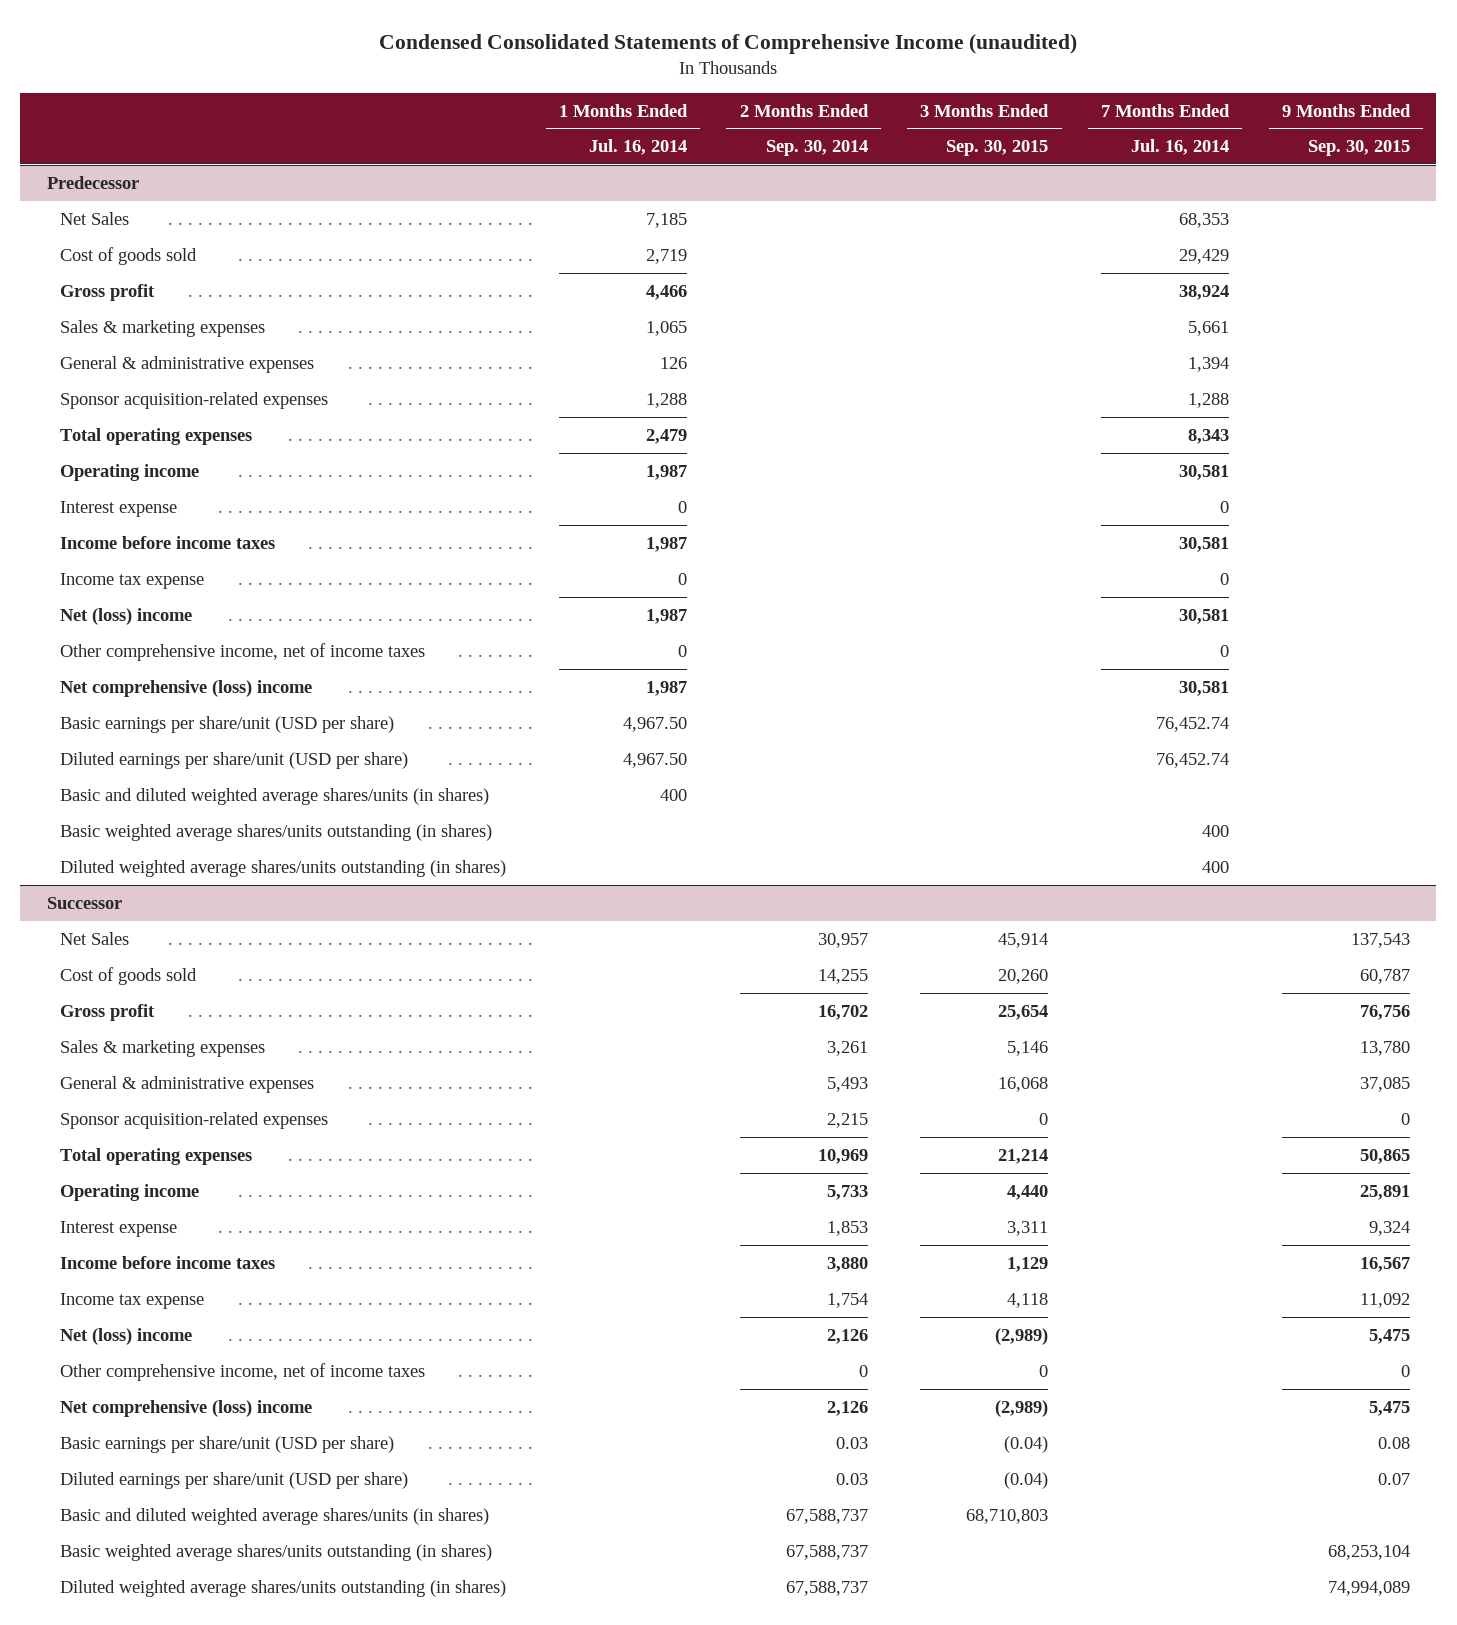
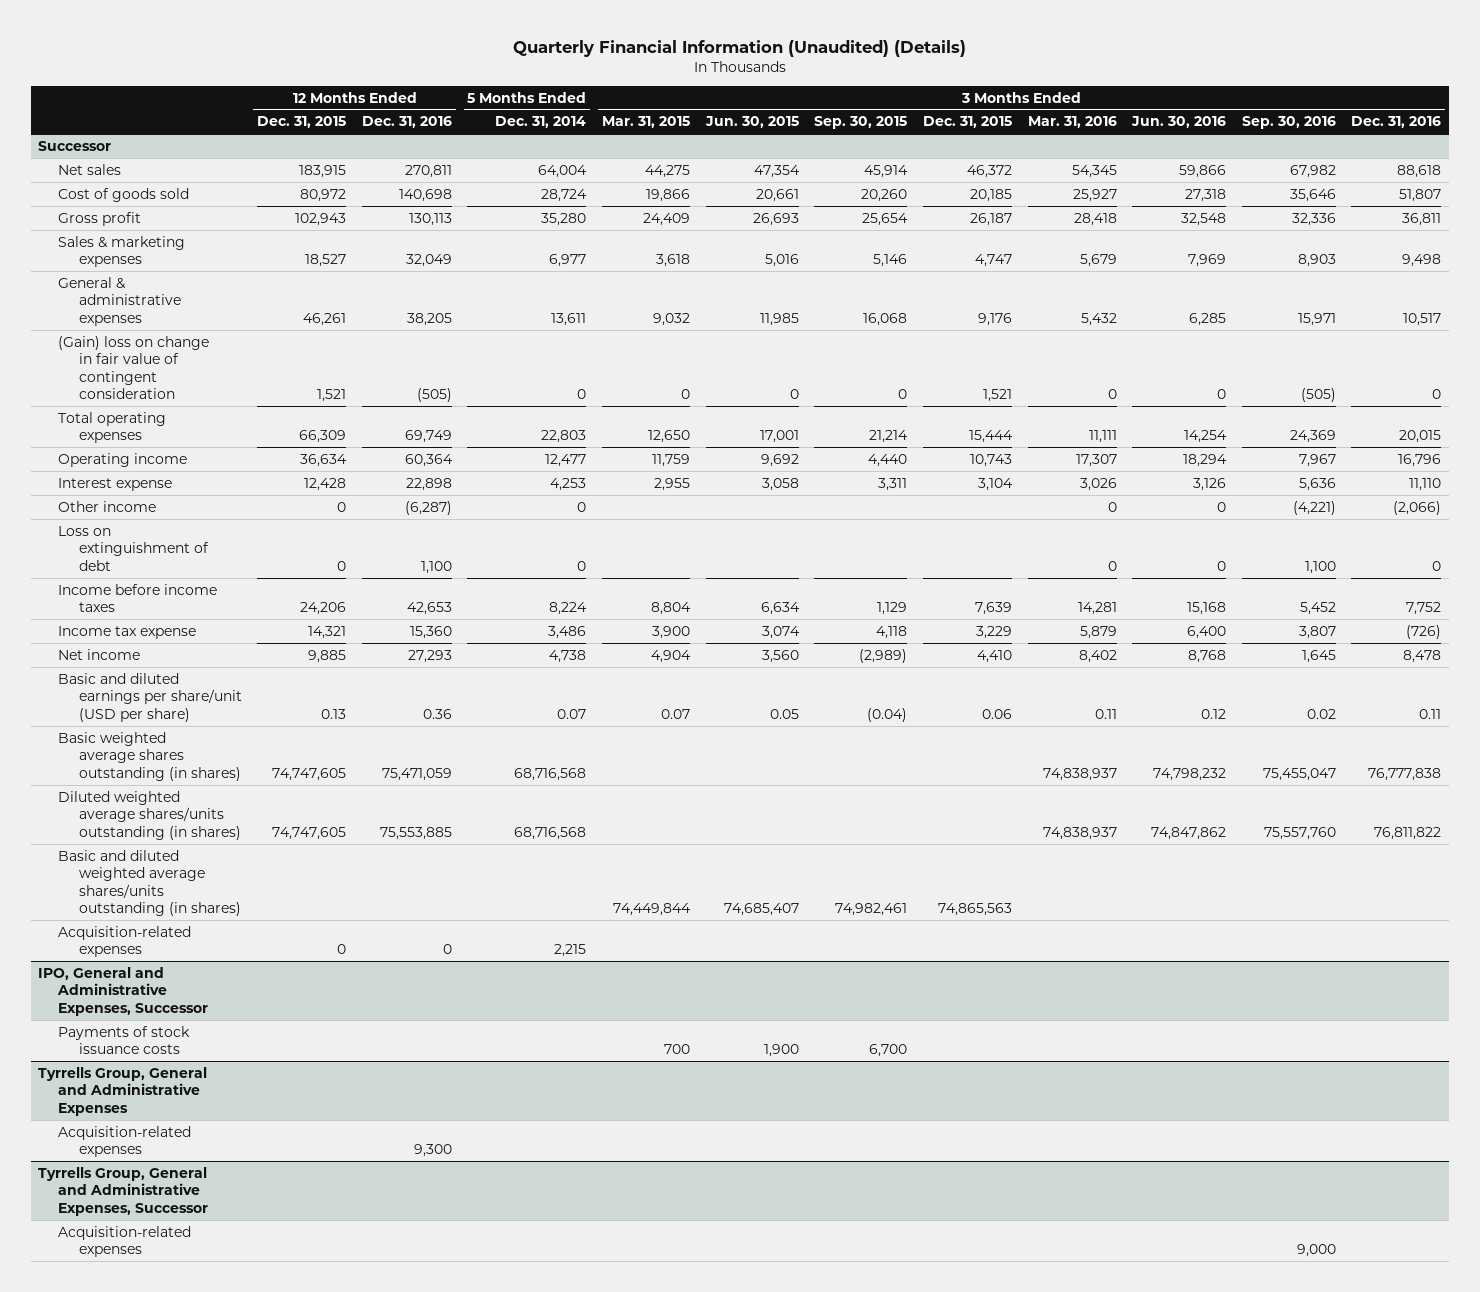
- Condensed Consolidated Statements of Comprehensive Income (unaudited)
+ Quarterly Financial Information (Unaudited) (Details)
- | 1 Months Ended Jul. 16, 2014 | 2 Months Ended Sep. 30, 2014 | 3 Months Ended Sep. 30, 2015 | 7 Months Ended Jul. 16, 2014 | 9 Months Ended Sep. 30, 2015
+ | 12 Months Ended Dec. 31, 2015 | 12 Months Ended Dec. 31, 2016 | 5 Months Ended Dec. 31, 2014 | 3 Months Ended Mar. 31, 2015 | 3 Months Ended Jun. 30, 2015 | 3 Months Ended Sep. 30, 2015 | 3 Months Ended Dec. 31, 2015 | 3 Months Ended Mar. 31, 2016 | 3 Months Ended Jun. 30, 2016 | 3 Months Ended Sep. 30, 2016 | 3 Months Ended Dec. 31, 2016
- Predecessor
- Net Sales | 7,185 | | | 68,353 |
- Cost of goods sold | 2,719 | | | 29,429 |
- Gross profit | 4,466 | | | 38,924 |
- Sales & marketing expenses | 1,065 | | | 5,661 |
- General & administrative expenses | 126 | | | 1,394 |
- Sponsor acquisition-related expenses | 1,288 | | | 1,288 |
- Total operating expenses | 2,479 | | | 8,343 |
- Operating income | 1,987 | | | 30,581 |
- Interest expense | 0 | | | 0 |
- Income before income taxes | 1,987 | | | 30,581 |
- Income tax expense | 0 | | | 0 |
- Net (loss) income | 1,987 | | | 30,581 |
- Other comprehensive income, net of income taxes | 0 | | | 0 |
- Net comprehensive (loss) income | 1,987 | | | 30,581 |
- Basic earnings per share/unit (USD per share) | 4,967.50 | | | 76,452.74 |
- Diluted earnings per share/unit (USD per share) | 4,967.50 | | | 76,452.74 |
- Basic and diluted weighted average shares/units (in shares) | 400 | | | |
- Basic weighted average shares/units outstanding (in shares) | | | | 400 |
- Diluted weighted average shares/units outstanding (in shares) | | | | 400 |
@ Successor
- Net Sales | | 30,957 | 45,914 | | 137,543
+ Net sales | 183,915 | 270,811 | 64,004 | 44,275 | 47,354 | 45,914 | 46,372 | 54,345 | 59,866 | 67,982 | 88,618
- Sponsor acquisition-related expenses | | 2,215 | 0 | | 0
+ (Gain) loss on change in fair value of contingent consideration | 1,521 | (505) | 0 | 0 | 0 | 0 | 1,521 | 0 | 0 | (505) | 0
+ Other income | 0 | (6,287) | 0 | | | | | 0 | 0 | (4,221) | (2,066)
+ Loss on extinguishment of debt | 0 | 1,100 | 0 | | | | | 0 | 0 | 1,100 | 0
- Net (loss) income | | 2,126 | (2,989) | | 5,475
- Other comprehensive income, net of income taxes | | 0 | 0 | | 0
- Net comprehensive (loss) income | | 2,126 | (2,989) | | 5,475
- Basic earnings per share/unit (USD per share) | | 0.03 | (0.04) | | 0.08
- Diluted earnings per share/unit (USD per share) | | 0.03 | (0.04) | | 0.07
- Basic and diluted weighted average shares/units (in shares) | | 67,588,737 | 68,710,803 | |
- Basic weighted average shares/units outstanding (in shares) | | 67,588,737 | | | 68,253,104
+ Net income | 9,885 | 27,293 | 4,738 | 4,904 | 3,560 | (2,989) | 4,410 | 8,402 | 8,768 | 1,645 | 8,478
+ Basic and diluted earnings per share/unit (USD per share) | 0.13 | 0.36 | 0.07 | 0.07 | 0.05 | (0.04) | 0.06 | 0.11 | 0.12 | 0.02 | 0.11
+ Basic weighted average shares outstanding (in shares) | 74,747,605 | 75,471,059 | 68,716,568 | | | | | 74,838,937 | 74,798,232 | 75,455,047 | 76,777,838
+ Basic and diluted weighted average shares/units outstanding (in shares) | | | | 74,449,844 | 74,685,407 | 74,982,461 | 74,865,563 | | | |
+ Acquisition-related expenses | 0 | 0 | 2,215 | | | | | | | |
+ IPO, General and Administrative Expenses, Successor
+ Payments of stock issuance costs | | | | 700 | 1,900 | 6,700 | | | | |
+ Tyrrells Group, General and Administrative Expenses
+ Acquisition-related expenses | | 9,300 | | | | | | | | |
+ Tyrrells Group, General and Administrative Expenses, Successor
+ Acquisition-related expenses | | | | | | | | | | 9,000 |

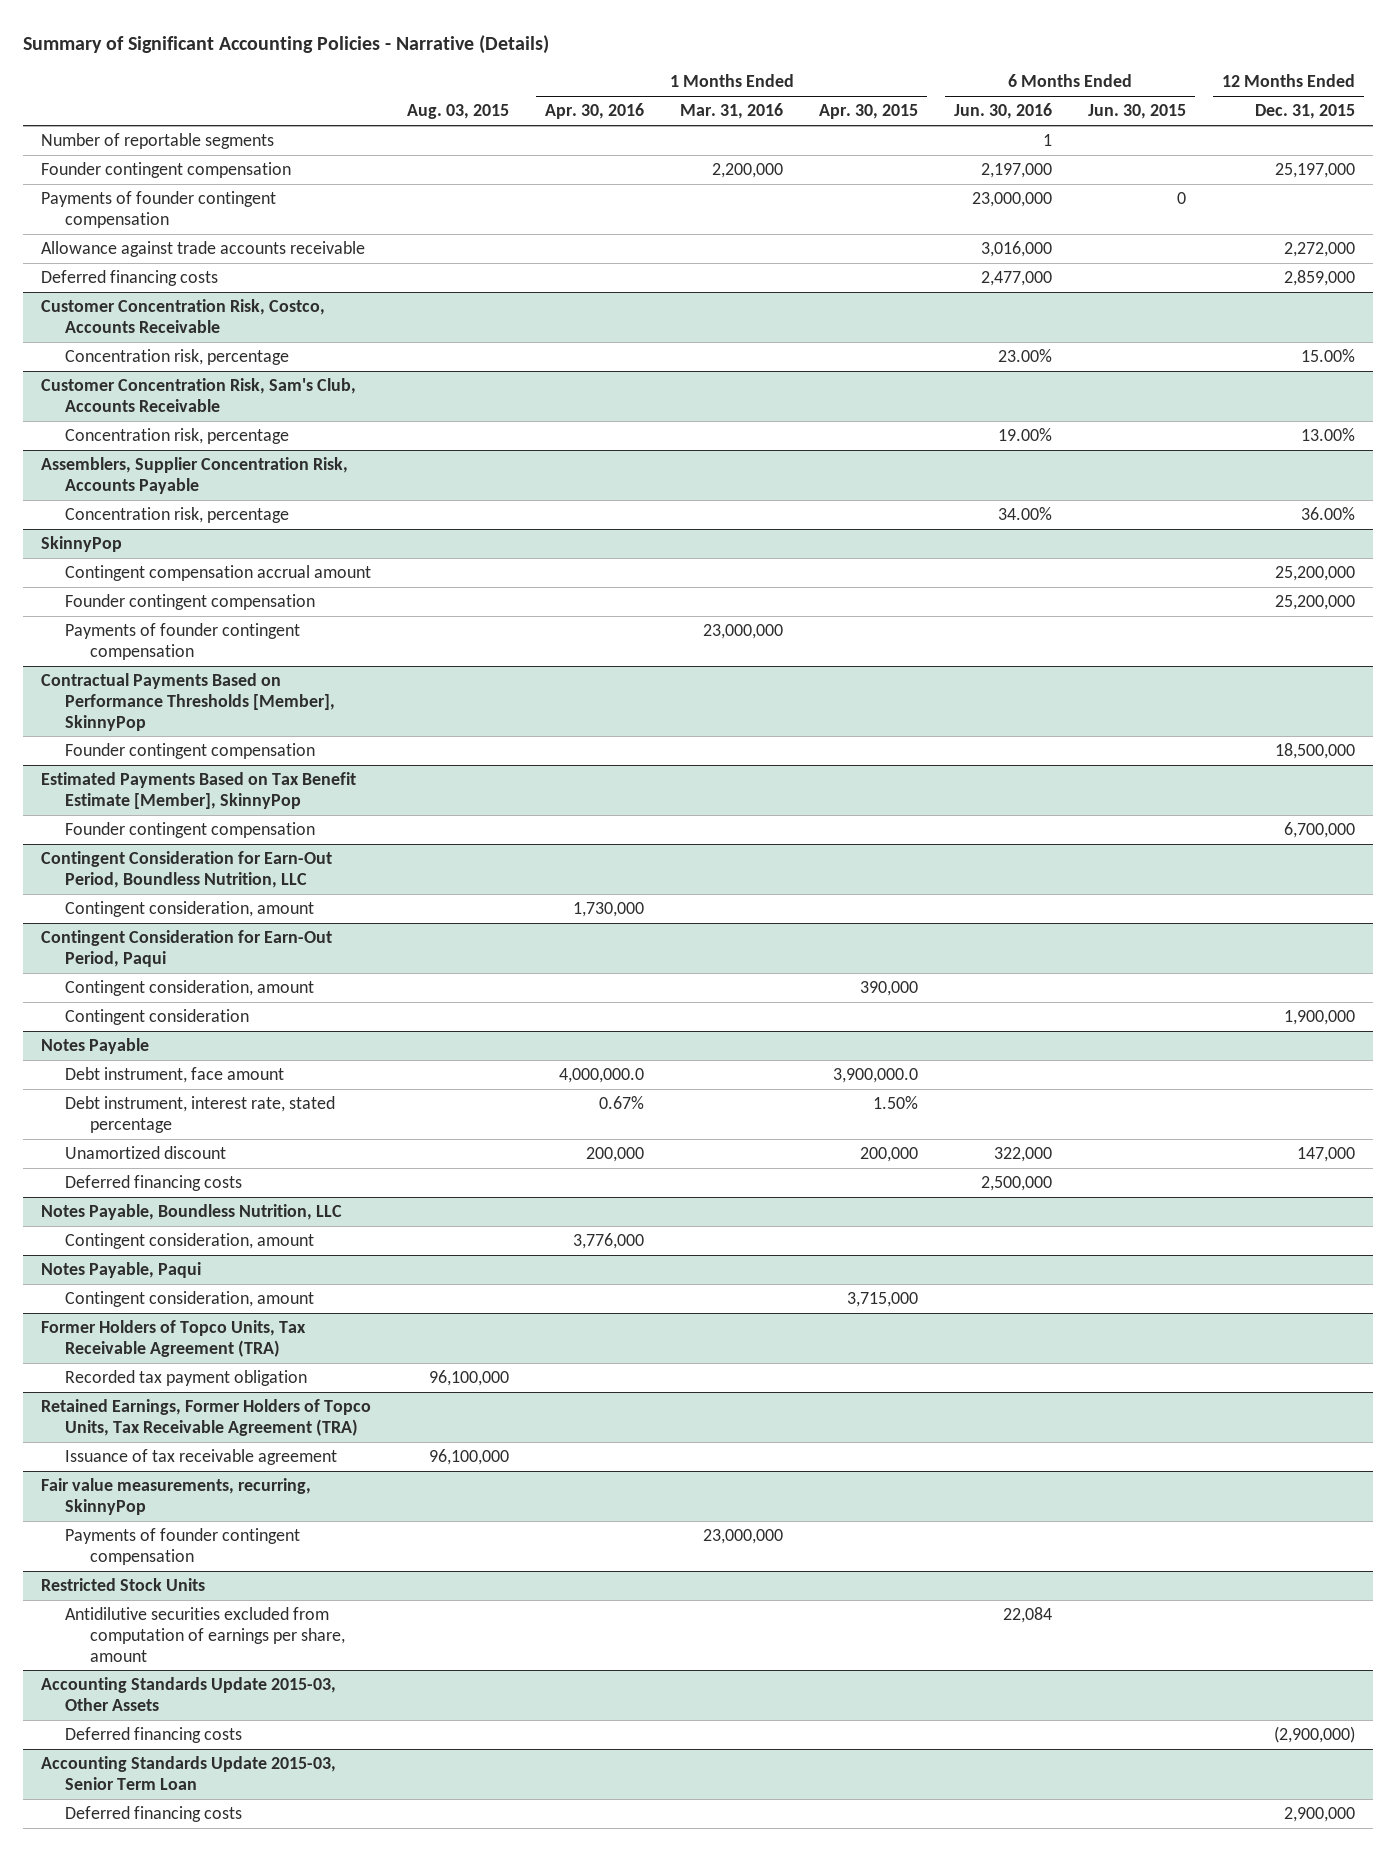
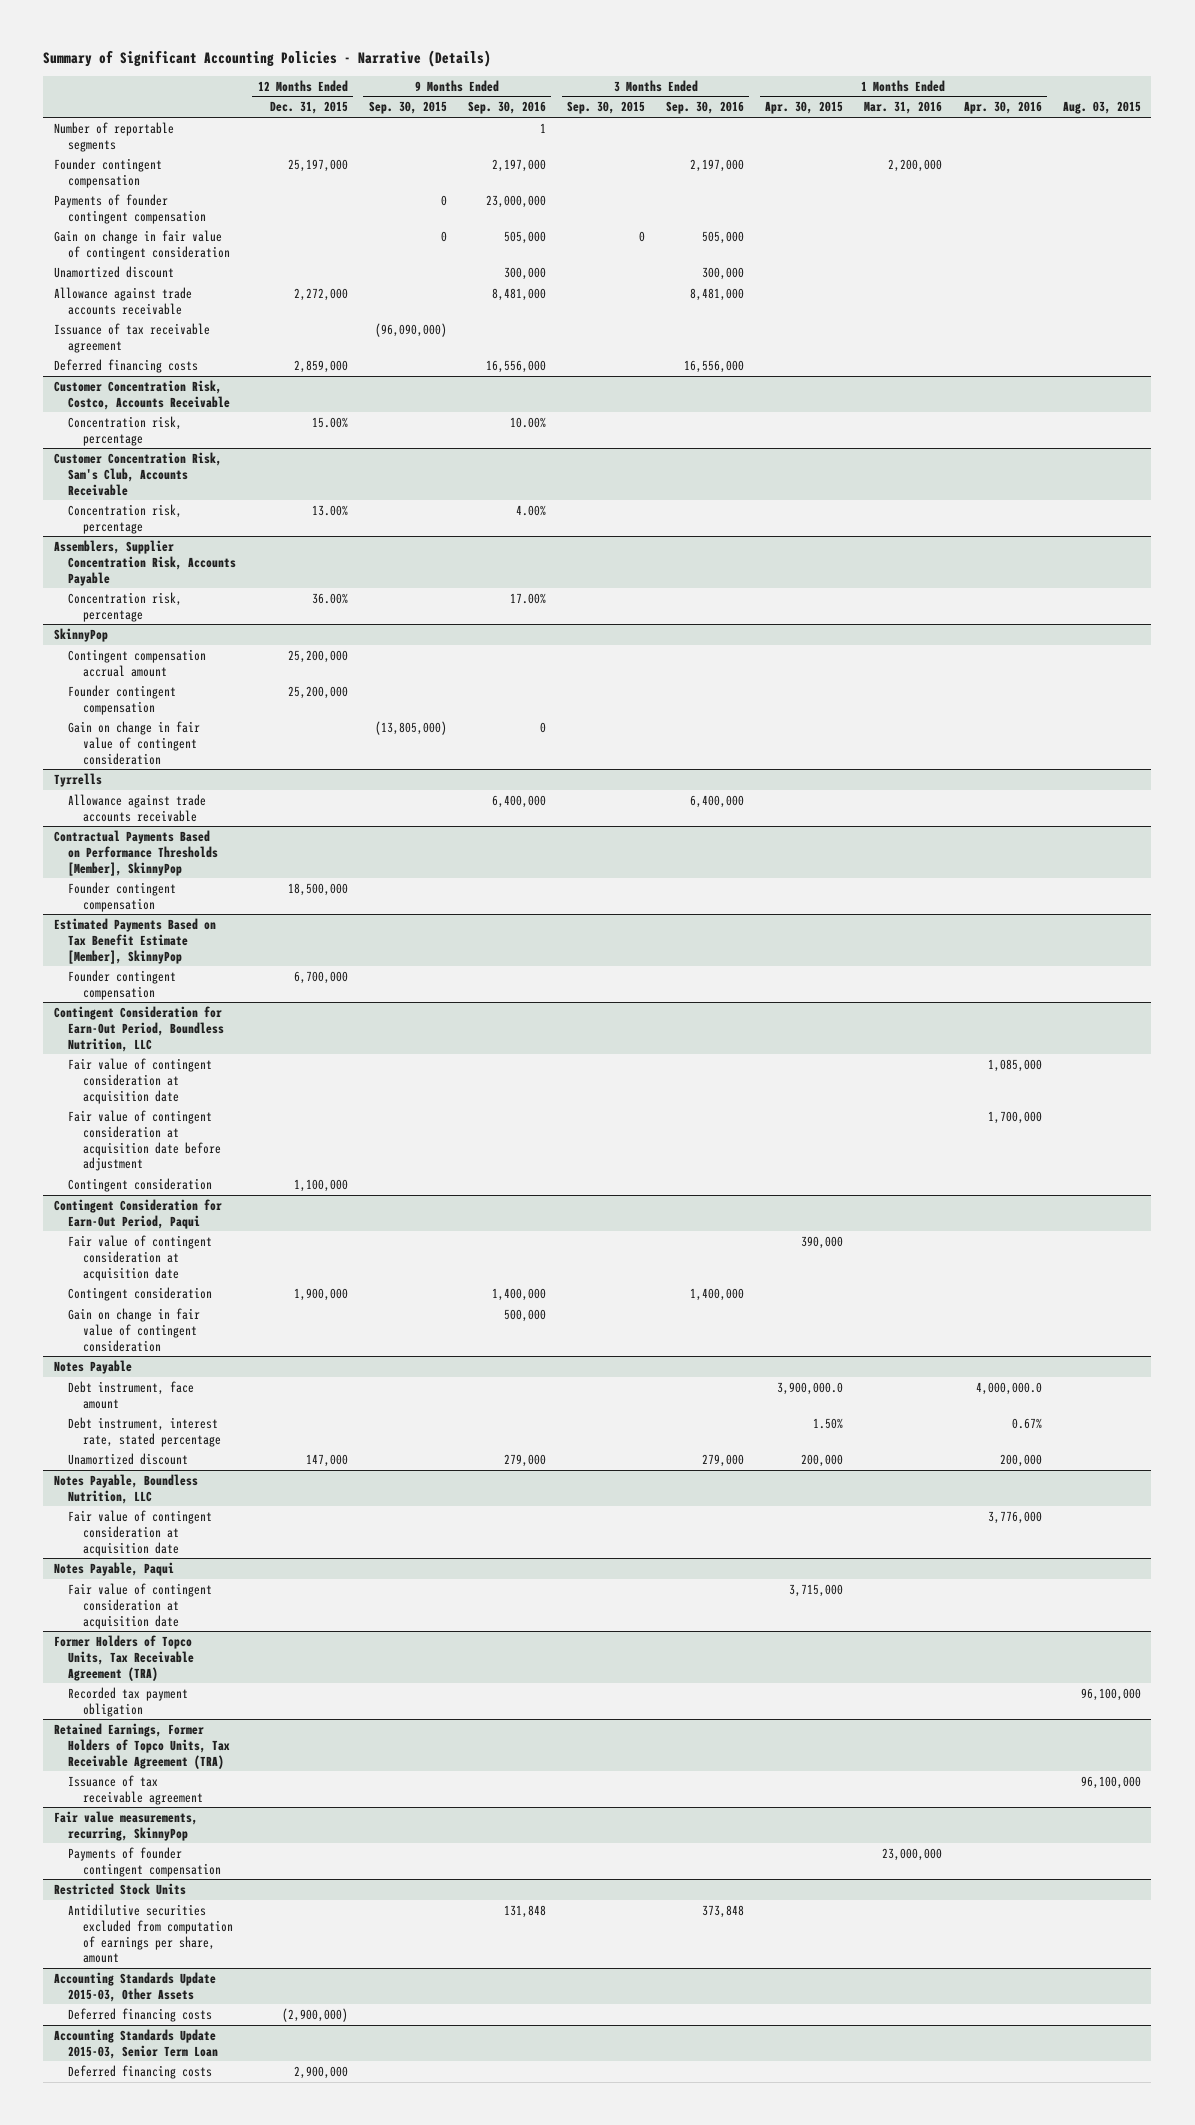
- | Aug. 03, 2015 | 1 Months Ended Apr. 30, 2016 | 1 Months Ended Mar. 31, 2016 | 1 Months Ended Apr. 30, 2015 | 6 Months Ended Jun. 30, 2016 | 6 Months Ended Jun. 30, 2015 | 12 Months Ended Dec. 31, 2015
+ | 12 Months Ended Dec. 31, 2015 | 9 Months Ended Sep. 30, 2015 | 9 Months Ended Sep. 30, 2016 | 3 Months Ended Sep. 30, 2015 | 3 Months Ended Sep. 30, 2016 | 1 Months Ended Apr. 30, 2015 | 1 Months Ended Mar. 31, 2016 | 1 Months Ended Apr. 30, 2016 | Aug. 03, 2015
+ Gain on change in fair value of contingent consideration | | 0 | 505,000 | 0 | 505,000 | | | |
+ Unamortized discount | | | 300,000 | | 300,000 | | | |
+ Issuance of tax receivable agreement | | (96,090,000) | | | | | | |
@ SkinnyPop
- Payments of founder contingent compensation | | | 23,000,000 | | | |
+ Gain on change in fair value of contingent consideration | | (13,805,000) | 0 | | | | | |
+ Tyrrells
+ Allowance against trade accounts receivable | | | 6,400,000 | | 6,400,000 | | | |
@ Contingent Consideration for Earn-Out Period, Boundless Nutrition, LLC
- Contingent consideration, amount | | 1,730,000 | | | | |
+ Fair value of contingent consideration at acquisition date | | | | | | | | 1,085,000 |
+ Fair value of contingent consideration at acquisition date before adjustment | | | | | | | | 1,700,000 |
+ Contingent consideration | 1,100,000 | | | | | | | |
@ Contingent Consideration for Earn-Out Period, Paqui
- Contingent consideration, amount | | | | 390,000 | | |
+ Fair value of contingent consideration at acquisition date | | | | | | 390,000 | | |
+ Gain on change in fair value of contingent consideration | | | 500,000 | | | | | |
@ Notes Payable
- Deferred financing costs | | | | | 2,500,000 | |
@ Notes Payable, Boundless Nutrition, LLC
- Contingent consideration, amount | | 3,776,000 | | | | |
+ Fair value of contingent consideration at acquisition date | | | | | | | | 3,776,000 |
@ Notes Payable, Paqui
- Contingent consideration, amount | | | | 3,715,000 | | |
+ Fair value of contingent consideration at acquisition date | | | | | | 3,715,000 | | |

